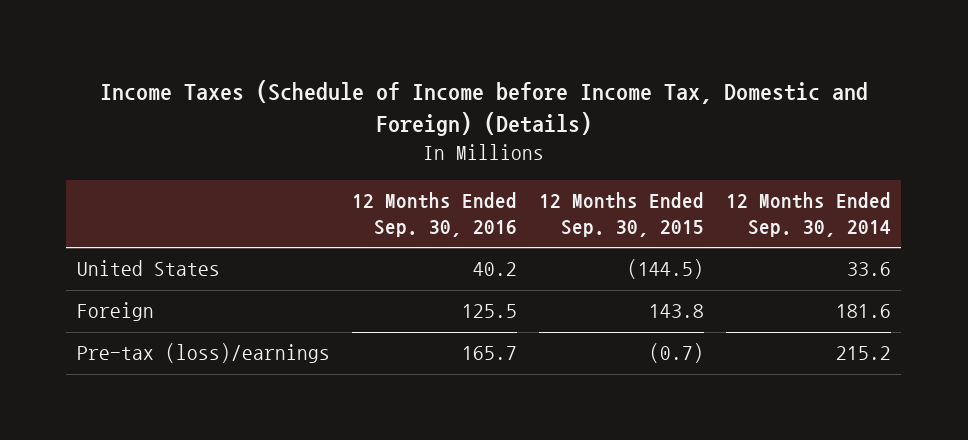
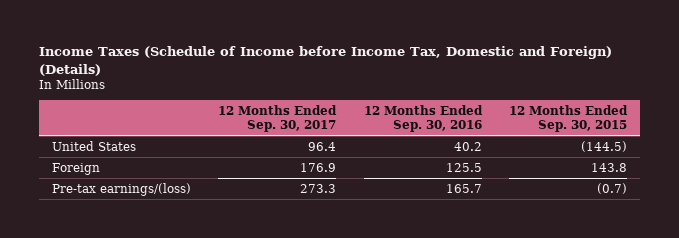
- | 12 Months Ended Sep. 30, 2016 | 12 Months Ended Sep. 30, 2015 | 12 Months Ended Sep. 30, 2014
+ | 12 Months Ended Sep. 30, 2017 | 12 Months Ended Sep. 30, 2016 | 12 Months Ended Sep. 30, 2015
- Pre-tax (loss)/earnings | 165.7 | (0.7) | 215.2
+ Pre-tax earnings/(loss) | 273.3 | 165.7 | (0.7)

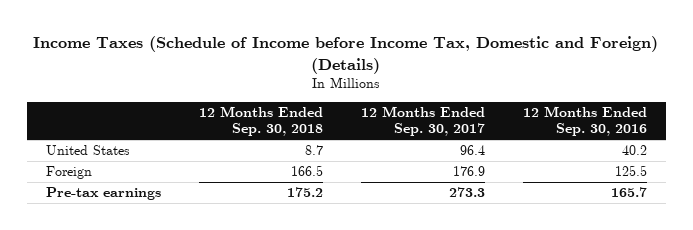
- | 12 Months Ended Sep. 30, 2017 | 12 Months Ended Sep. 30, 2016 | 12 Months Ended Sep. 30, 2015
+ | 12 Months Ended Sep. 30, 2018 | 12 Months Ended Sep. 30, 2017 | 12 Months Ended Sep. 30, 2016
- Pre-tax earnings/(loss) | 273.3 | 165.7 | (0.7)
+ Pre-tax earnings | 175.2 | 273.3 | 165.7

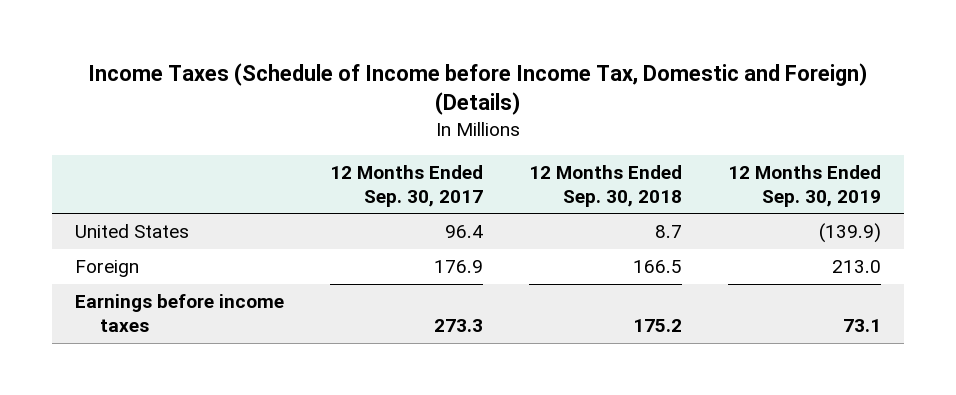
- | 12 Months Ended Sep. 30, 2018 | 12 Months Ended Sep. 30, 2017 | 12 Months Ended Sep. 30, 2016
+ | 12 Months Ended Sep. 30, 2017 | 12 Months Ended Sep. 30, 2018 | 12 Months Ended Sep. 30, 2019
- Pre-tax earnings | 175.2 | 273.3 | 165.7
+ Earnings before income taxes | 273.3 | 175.2 | 73.1

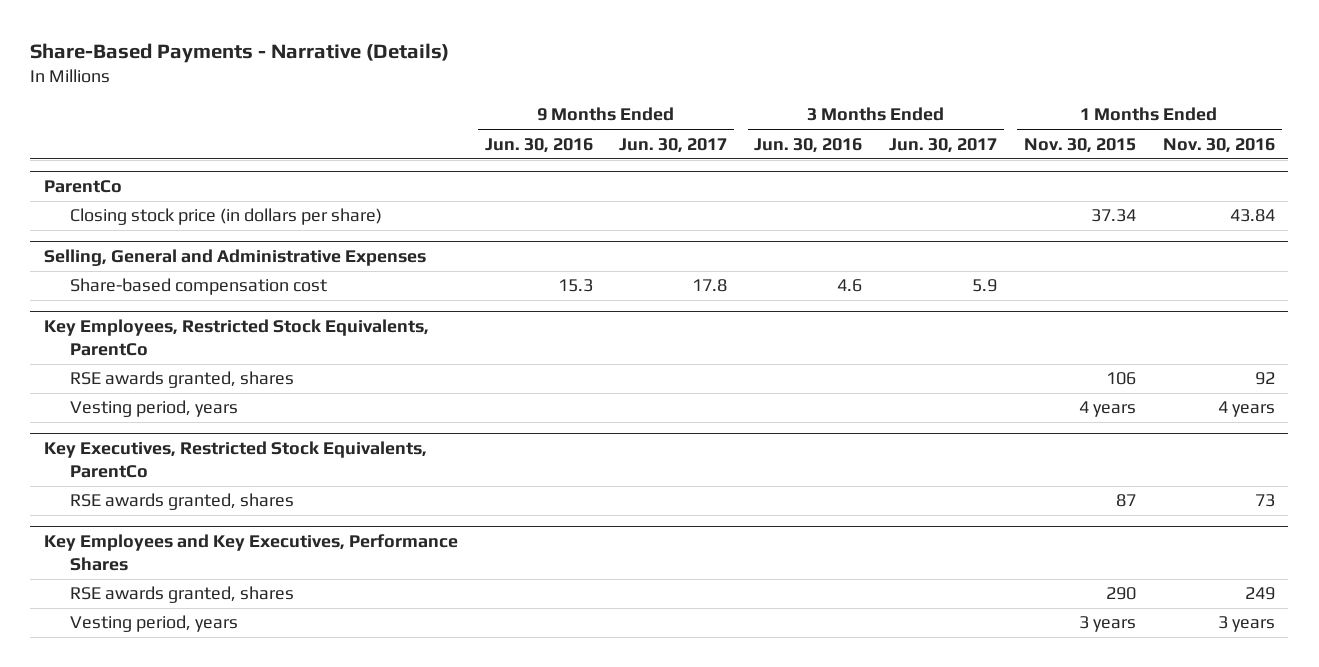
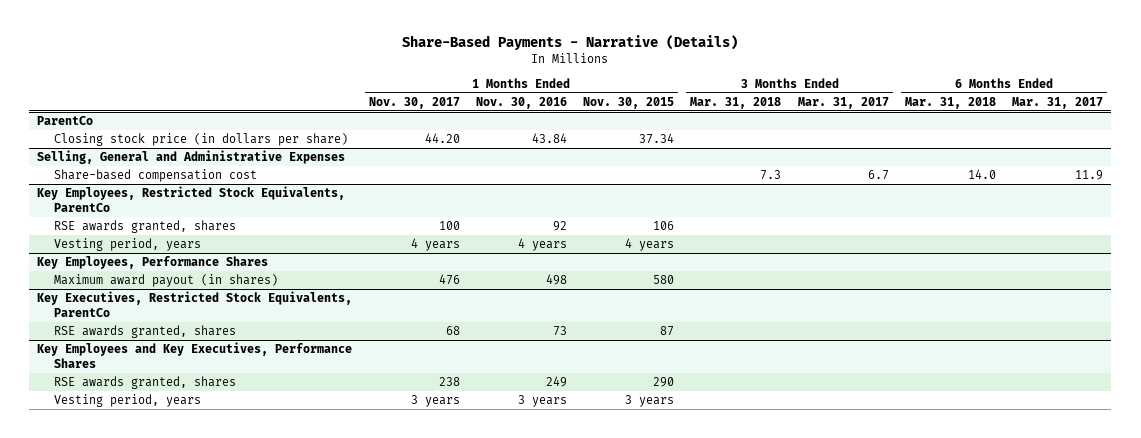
- | 9 Months Ended Jun. 30, 2016 | 9 Months Ended Jun. 30, 2017 | 3 Months Ended Jun. 30, 2016 | 3 Months Ended Jun. 30, 2017 | 1 Months Ended Nov. 30, 2015 | 1 Months Ended Nov. 30, 2016
+ | 1 Months Ended Nov. 30, 2017 | 1 Months Ended Nov. 30, 2016 | 1 Months Ended Nov. 30, 2015 | 3 Months Ended Mar. 31, 2018 | 3 Months Ended Mar. 31, 2017 | 6 Months Ended Mar. 31, 2018 | 6 Months Ended Mar. 31, 2017
+ Key Employees, Performance Shares
+ Maximum award payout (in shares) | 476 | 498 | 580 | | | |

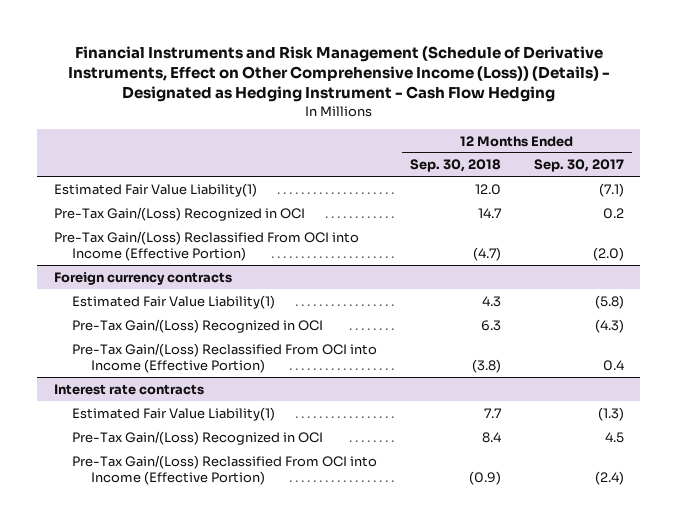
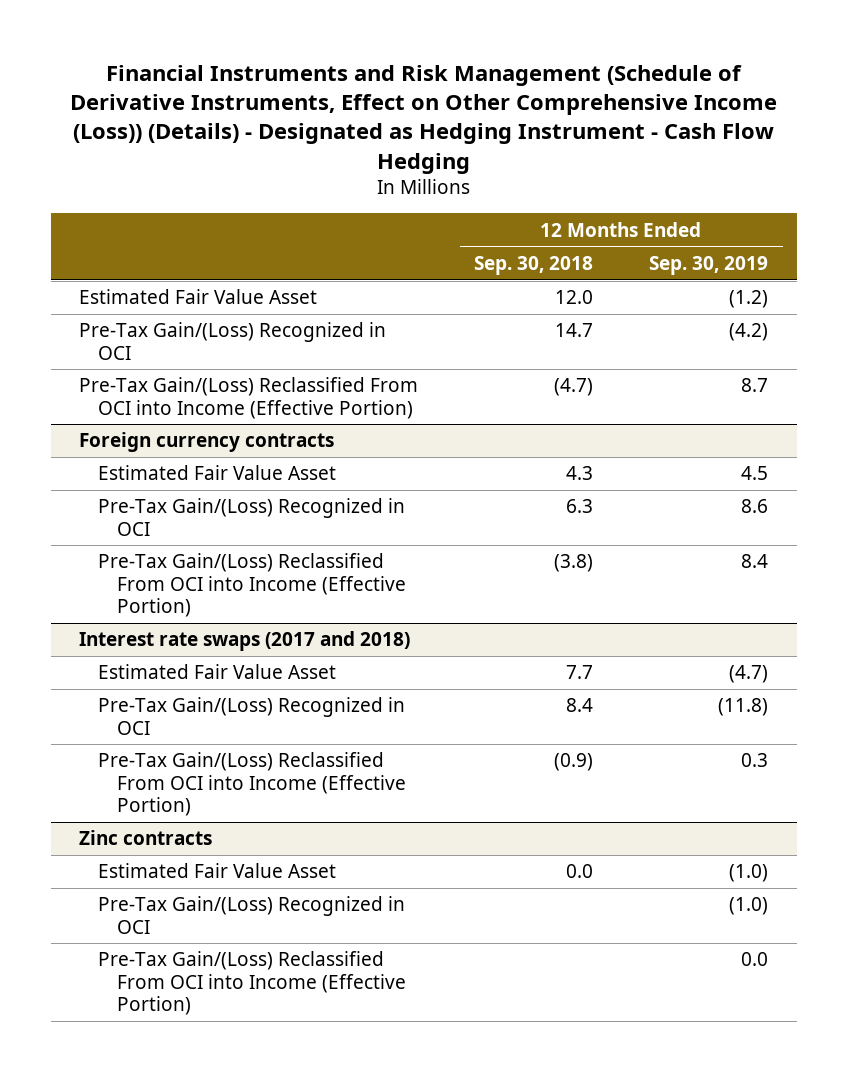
- | 12 Months Ended Sep. 30, 2018 | 12 Months Ended Sep. 30, 2017
+ | 12 Months Ended Sep. 30, 2018 | 12 Months Ended Sep. 30, 2019
- Estimated Fair Value Liability(1) | 12.0 | (7.1)
+ Estimated Fair Value Asset | 12.0 | (1.2)
@ Foreign currency contracts
- Estimated Fair Value Liability(1) | 4.3 | (5.8)
+ Estimated Fair Value Asset | 4.3 | 4.5
- Interest rate contracts
- Estimated Fair Value Liability(1) | 7.7 | (1.3)
+ Interest rate swaps (2017 and 2018)
+ Estimated Fair Value Asset | 7.7 | (4.7)
+ Zinc contracts
+ Estimated Fair Value Asset | 0.0 | (1.0)
+ Pre-Tax Gain/(Loss) Recognized in OCI | | (1.0)
+ Pre-Tax Gain/(Loss) Reclassified From OCI into Income (Effective Portion) | | 0.0

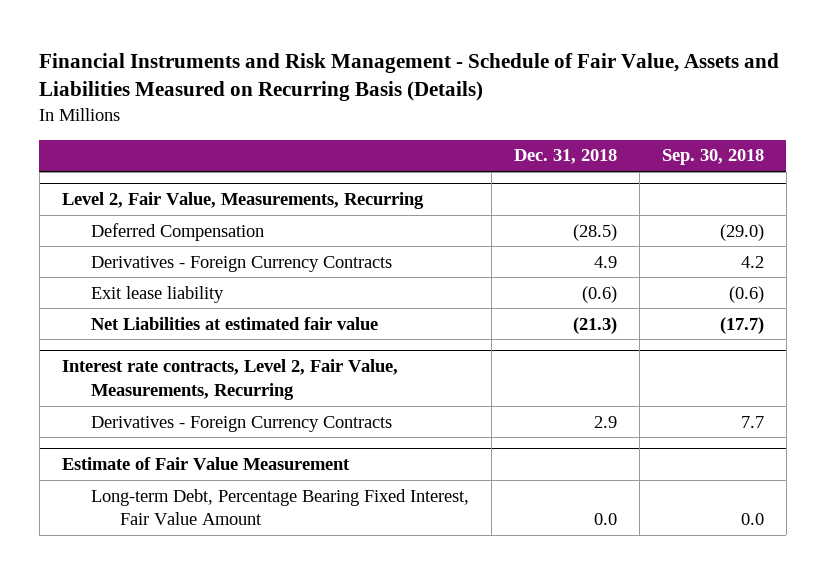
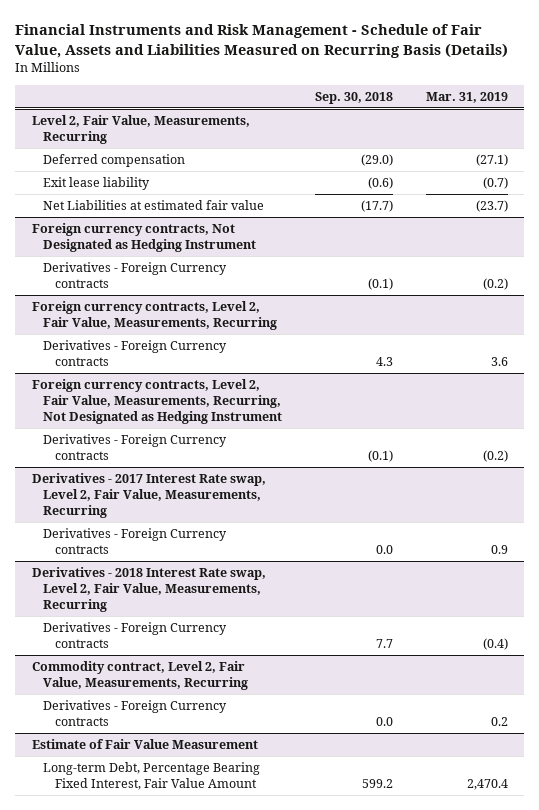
- | Dec. 31, 2018 | Sep. 30, 2018
+ | Sep. 30, 2018 | Mar. 31, 2019
@ Level 2, Fair Value, Measurements, Recurring
- Deferred Compensation | (28.5) | (29.0)
- Derivatives - Foreign Currency Contracts | 4.9 | 4.2
+ Deferred compensation | (29.0) | (27.1)
- Interest rate contracts, Level 2, Fair Value, Measurements, Recurring
- Derivatives - Foreign Currency Contracts | 2.9 | 7.7
+ Foreign currency contracts, Not Designated as Hedging Instrument
+ Derivatives - Foreign Currency contracts | (0.1) | (0.2)
+ Foreign currency contracts, Level 2, Fair Value, Measurements, Recurring
+ Derivatives - Foreign Currency contracts | 4.3 | 3.6
+ Foreign currency contracts, Level 2, Fair Value, Measurements, Recurring, Not Designated as Hedging Instrument
+ Derivatives - Foreign Currency contracts | (0.1) | (0.2)
+ Derivatives - 2017 Interest Rate swap, Level 2, Fair Value, Measurements, Recurring
+ Derivatives - Foreign Currency contracts | 0.0 | 0.9
+ Derivatives - 2018 Interest Rate swap, Level 2, Fair Value, Measurements, Recurring
+ Derivatives - Foreign Currency contracts | 7.7 | (0.4)
+ Commodity contract, Level 2, Fair Value, Measurements, Recurring
+ Derivatives - Foreign Currency contracts | 0.0 | 0.2
@ Estimate of Fair Value Measurement
- Long-term Debt, Percentage Bearing Fixed Interest, Fair Value Amount | 0.0 | 0.0
+ Long-term Debt, Percentage Bearing Fixed Interest, Fair Value Amount | 599.2 | 2,470.4

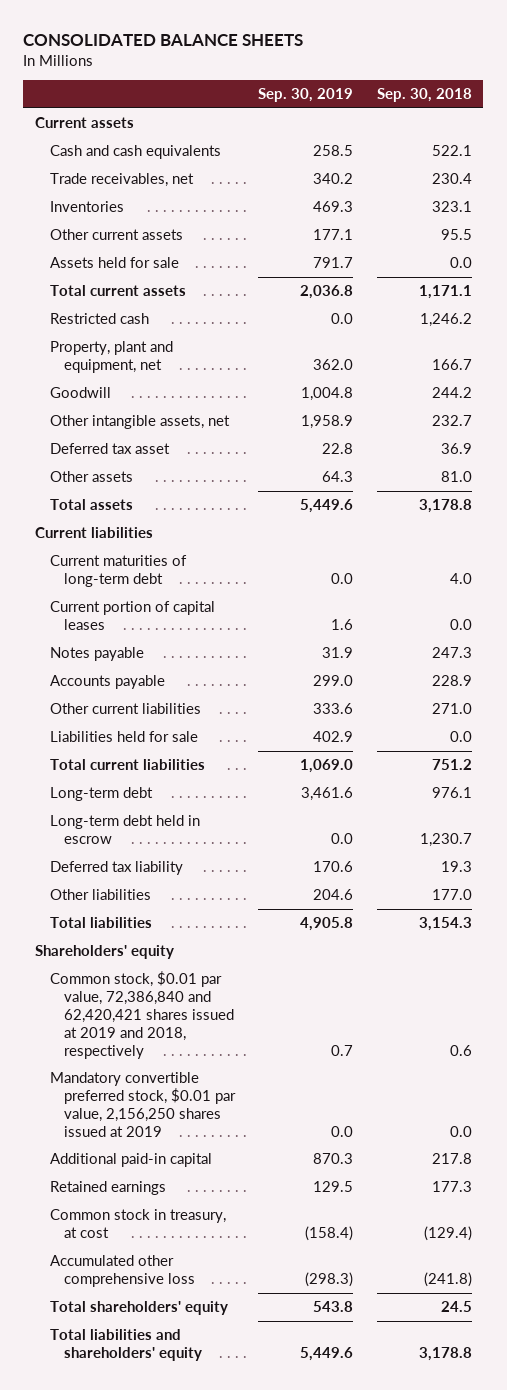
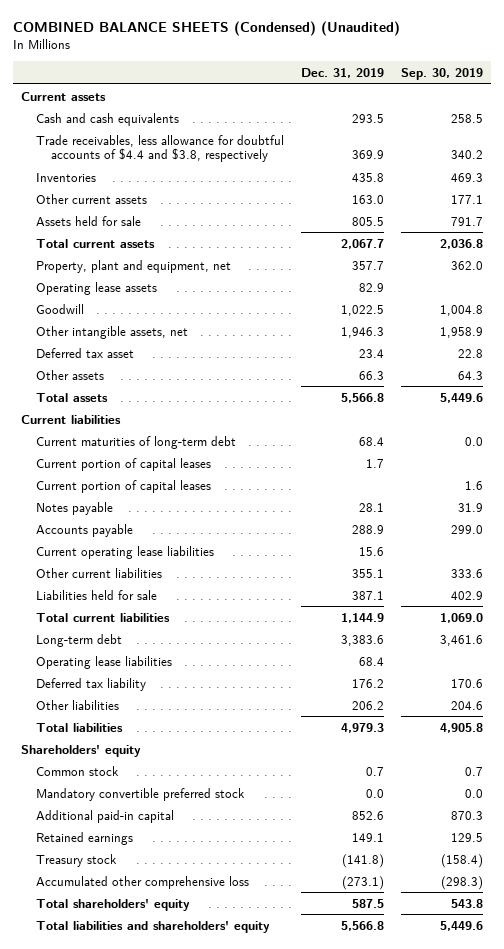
- CONSOLIDATED BALANCE SHEETS
+ COMBINED BALANCE SHEETS (Condensed) (Unaudited)
- | Sep. 30, 2019 | Sep. 30, 2018
+ | Dec. 31, 2019 | Sep. 30, 2019
- Trade receivables, net | 340.2 | 230.4
+ Trade receivables, less allowance for doubtful accounts of $4.4 and $3.8, respectively | 369.9 | 340.2
- Restricted cash | 0.0 | 1,246.2
+ Operating lease assets | 82.9 |
+ Current portion of capital leases | 1.7 |
+ Current operating lease liabilities | 15.6 |
- Long-term debt held in escrow | 0.0 | 1,230.7
+ Operating lease liabilities | 68.4 |
- Common stock, $0.01 par value, 72,386,840 and 62,420,421 shares issued at 2019 and 2018, respectively | 0.7 | 0.6
- Mandatory convertible preferred stock, $0.01 par value, 2,156,250 shares issued at 2019 | 0.0 | 0.0
+ Common stock | 0.7 | 0.7
+ Mandatory convertible preferred stock | 0.0 | 0.0
- Common stock in treasury, at cost | (158.4) | (129.4)
+ Treasury stock | (141.8) | (158.4)

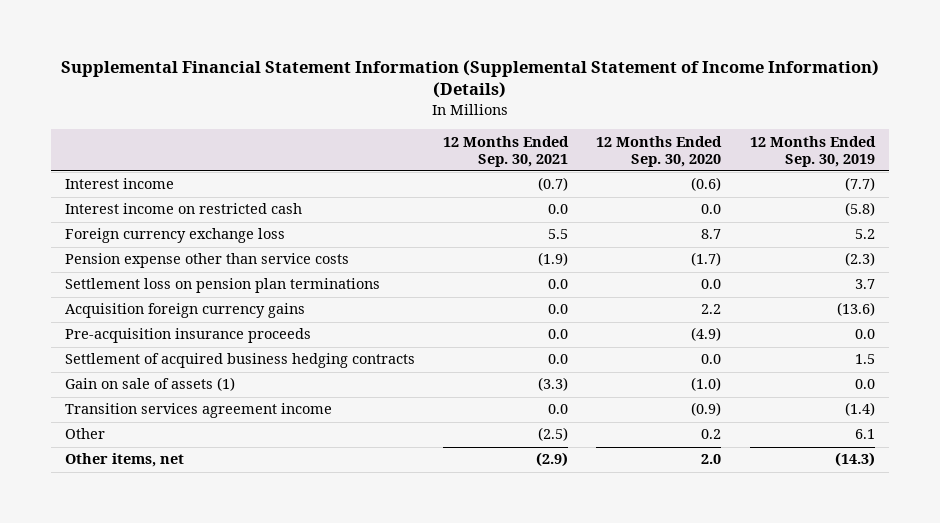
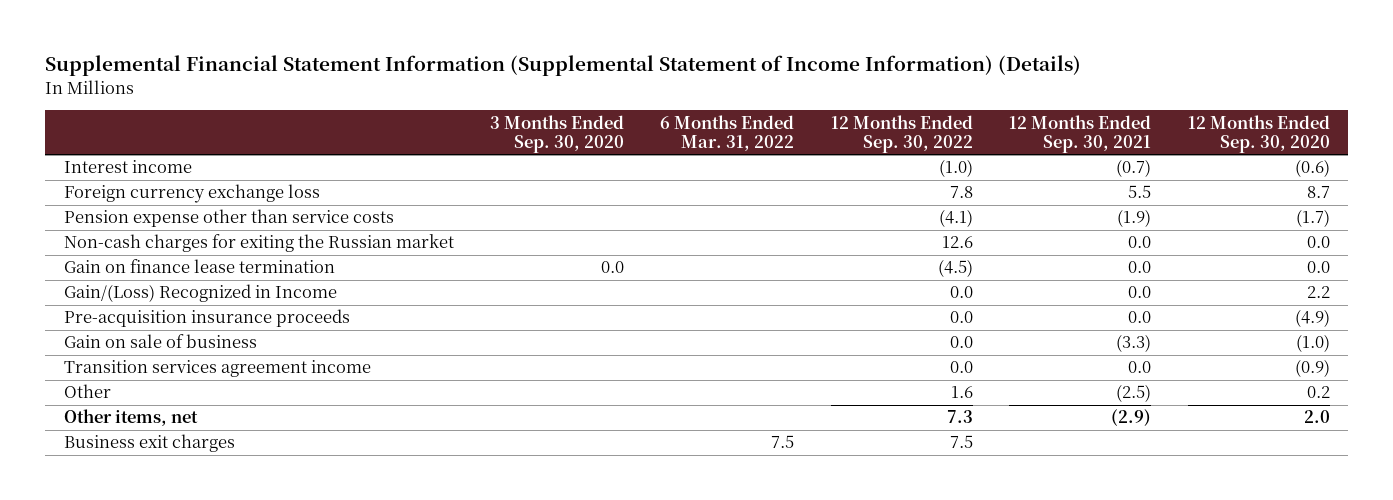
- | 12 Months Ended Sep. 30, 2021 | 12 Months Ended Sep. 30, 2020 | 12 Months Ended Sep. 30, 2019
+ | 3 Months Ended Sep. 30, 2020 | 6 Months Ended Mar. 31, 2022 | 12 Months Ended Sep. 30, 2022 | 12 Months Ended Sep. 30, 2021 | 12 Months Ended Sep. 30, 2020
- Interest income on restricted cash | 0.0 | 0.0 | (5.8)
- Settlement loss on pension plan terminations | 0.0 | 0.0 | 3.7
- Acquisition foreign currency gains | 0.0 | 2.2 | (13.6)
+ Non-cash charges for exiting the Russian market | | | 12.6 | 0.0 | 0.0
+ Gain on finance lease termination | 0.0 | | (4.5) | 0.0 | 0.0
+ Gain/(Loss) Recognized in Income | | | 0.0 | 0.0 | 2.2
- Settlement of acquired business hedging contracts | 0.0 | 0.0 | 1.5
- Gain on sale of assets (1) | (3.3) | (1.0) | 0.0
+ Gain on sale of business | | | 0.0 | (3.3) | (1.0)
+ Business exit charges | | 7.5 | 7.5 | |

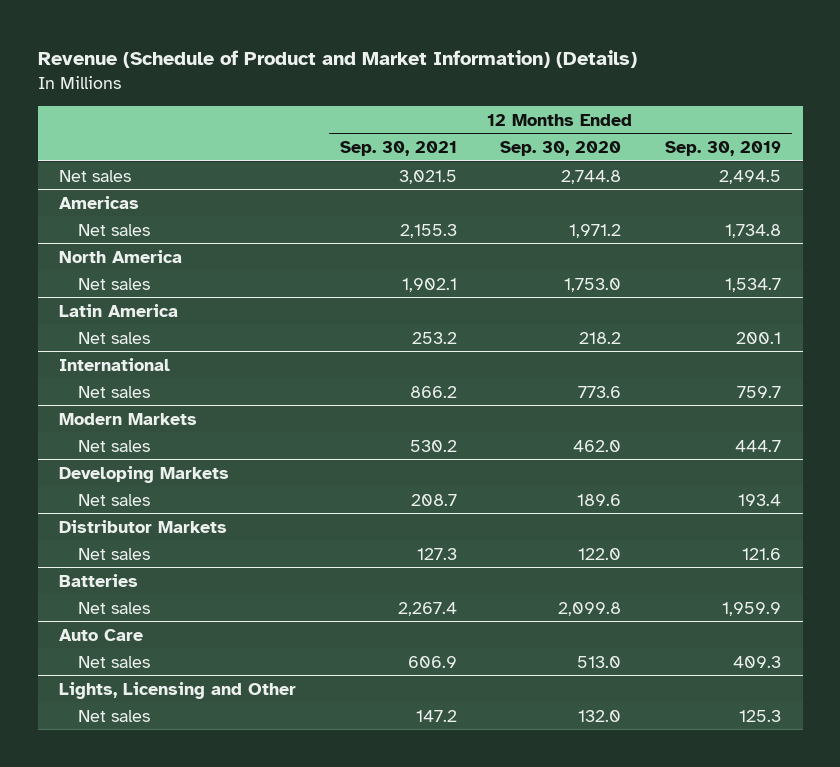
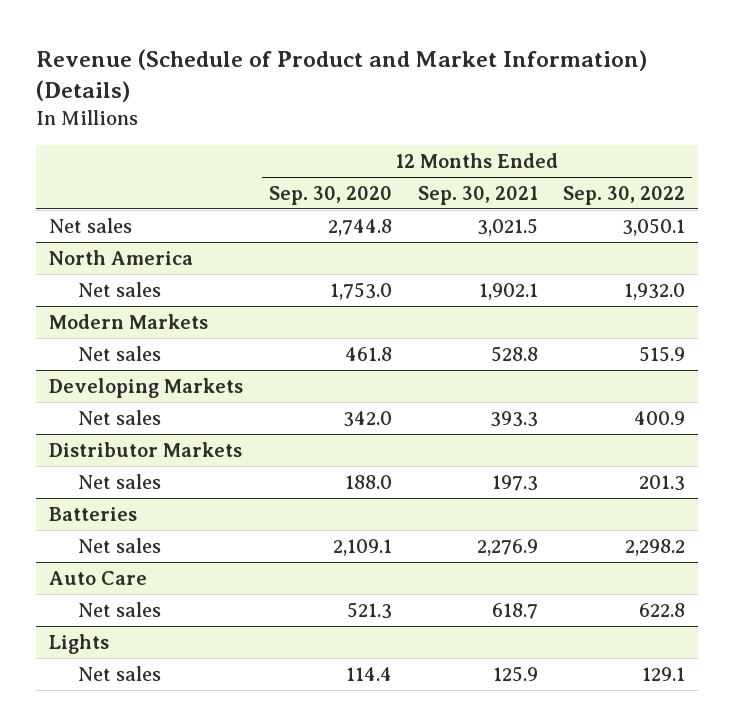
- | 12 Months Ended Sep. 30, 2021 | 12 Months Ended Sep. 30, 2020 | 12 Months Ended Sep. 30, 2019
+ | 12 Months Ended Sep. 30, 2020 | 12 Months Ended Sep. 30, 2021 | 12 Months Ended Sep. 30, 2022
- Americas
- Net sales | 2,155.3 | 1,971.2 | 1,734.8
- Latin America
- Net sales | 253.2 | 218.2 | 200.1
- International
- Net sales | 866.2 | 773.6 | 759.7
@ Modern Markets
- Net sales | 530.2 | 462.0 | 444.7
+ Net sales | 461.8 | 528.8 | 515.9
@ Developing Markets
- Net sales | 208.7 | 189.6 | 193.4
+ Net sales | 342.0 | 393.3 | 400.9
@ Distributor Markets
- Net sales | 127.3 | 122.0 | 121.6
+ Net sales | 188.0 | 197.3 | 201.3
@ Batteries
- Net sales | 2,267.4 | 2,099.8 | 1,959.9
+ Net sales | 2,109.1 | 2,276.9 | 2,298.2
@ Auto Care
- Net sales | 606.9 | 513.0 | 409.3
- Lights, Licensing and Other
- Net sales | 147.2 | 132.0 | 125.3
@ Auto Care
+ Net sales | 521.3 | 618.7 | 622.8
+ Lights
+ Net sales | 114.4 | 125.9 | 129.1

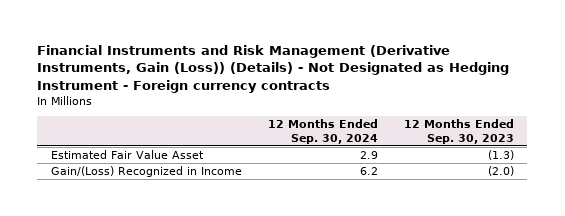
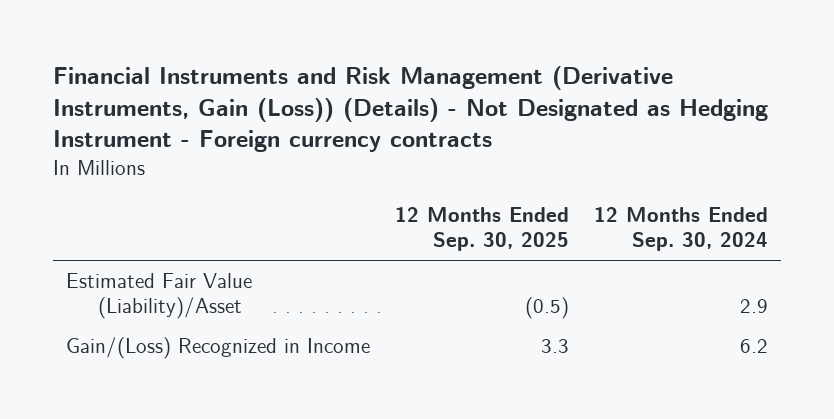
- | 12 Months Ended Sep. 30, 2024 | 12 Months Ended Sep. 30, 2023
+ | 12 Months Ended Sep. 30, 2025 | 12 Months Ended Sep. 30, 2024
- Estimated Fair Value Asset | 2.9 | (1.3)
+ Estimated Fair Value (Liability)/Asset | (0.5) | 2.9

